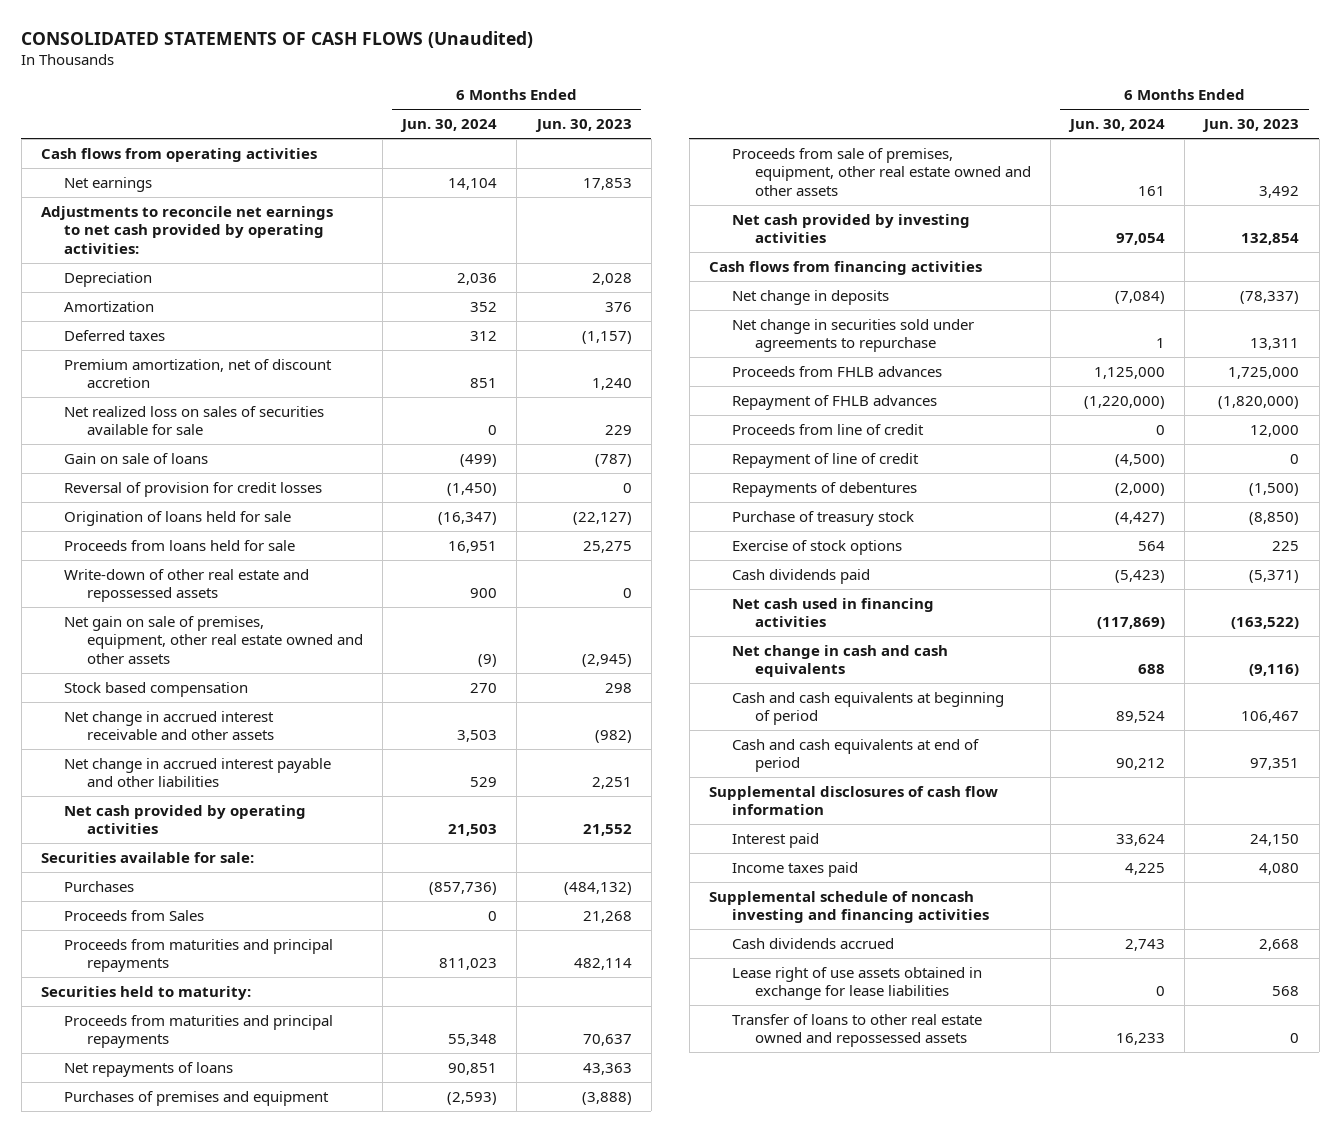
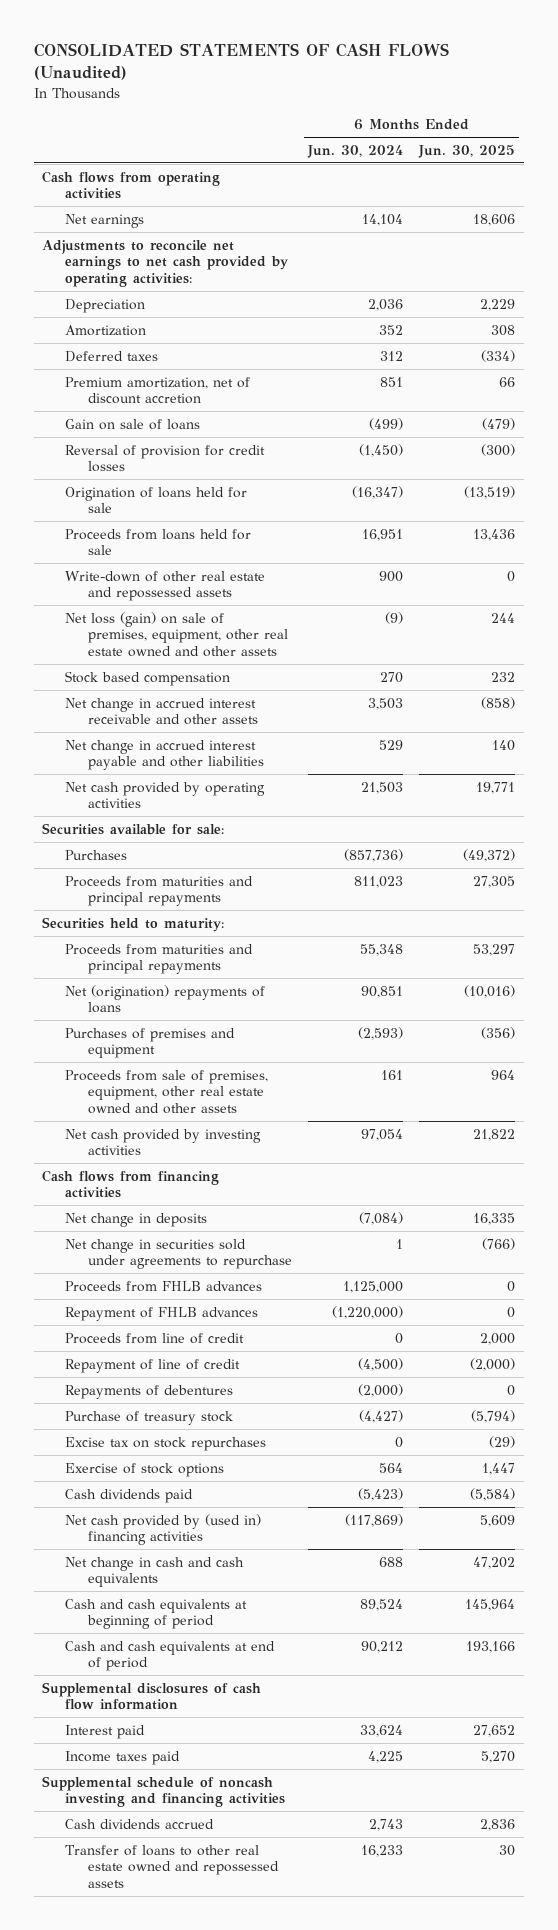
- | 6 Months Ended Jun. 30, 2024 | 6 Months Ended Jun. 30, 2023
+ | 6 Months Ended Jun. 30, 2024 | 6 Months Ended Jun. 30, 2025
- Net realized loss on sales of securities available for sale | 0 | 229
- Net gain on sale of premises, equipment, other real estate owned and other assets | (9) | (2,945)
+ Net loss (gain) on sale of premises, equipment, other real estate owned and other assets | (9) | 244
- Proceeds from Sales | 0 | 21,268
- Net repayments of loans | 90,851 | 43,363
+ Net (origination) repayments of loans | 90,851 | (10,016)
+ Excise tax on stock repurchases | 0 | (29)
- Net cash used in financing activities | (117,869) | (163,522)
+ Net cash provided by (used in) financing activities | (117,869) | 5,609
- Lease right of use assets obtained in exchange for lease liabilities | 0 | 568

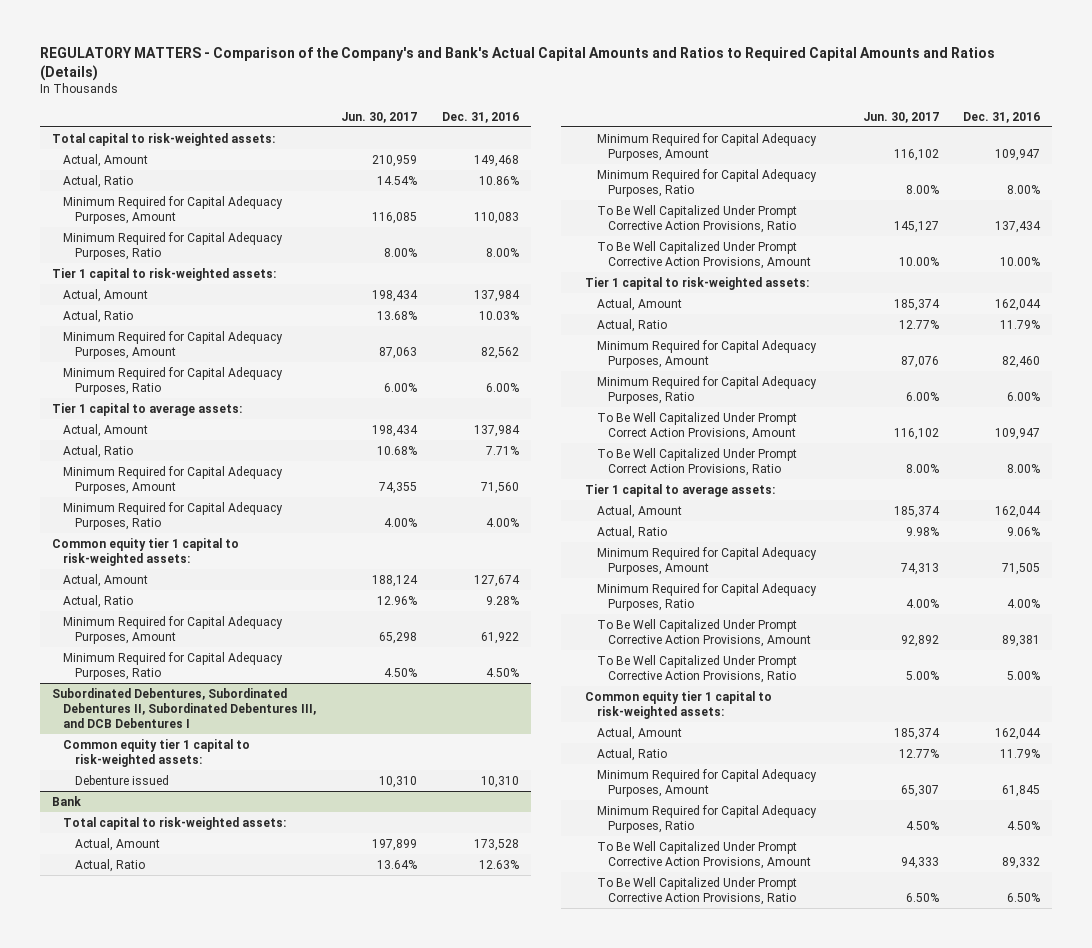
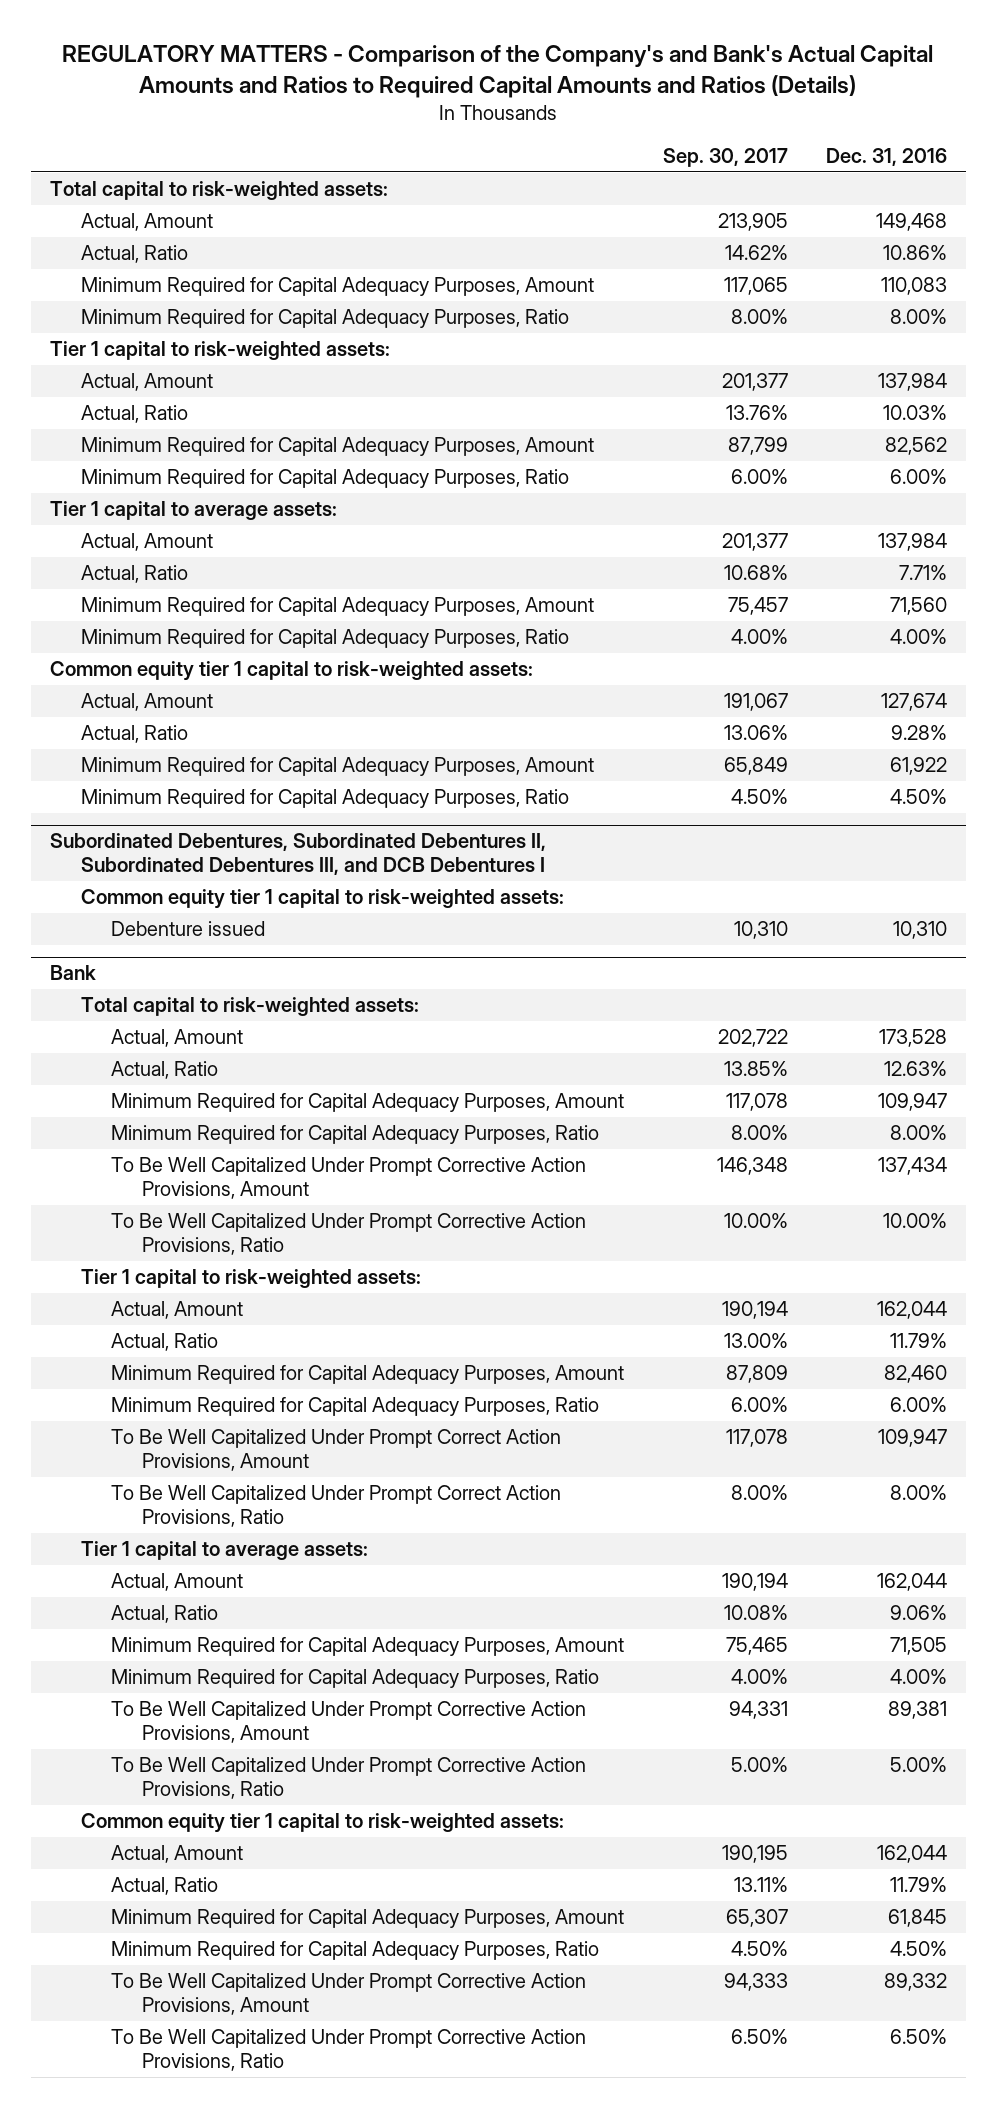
- | Jun. 30, 2017 | Dec. 31, 2016
+ | Sep. 30, 2017 | Dec. 31, 2016
@ Bank
- To Be Well Capitalized Under Prompt Corrective Action Provisions, Ratio | 145,127 | 137,434
- To Be Well Capitalized Under Prompt Corrective Action Provisions, Amount | 10.00% | 10.00%
+ To Be Well Capitalized Under Prompt Corrective Action Provisions, Amount | 146,348 | 137,434
+ To Be Well Capitalized Under Prompt Corrective Action Provisions, Ratio | 10.00% | 10.00%

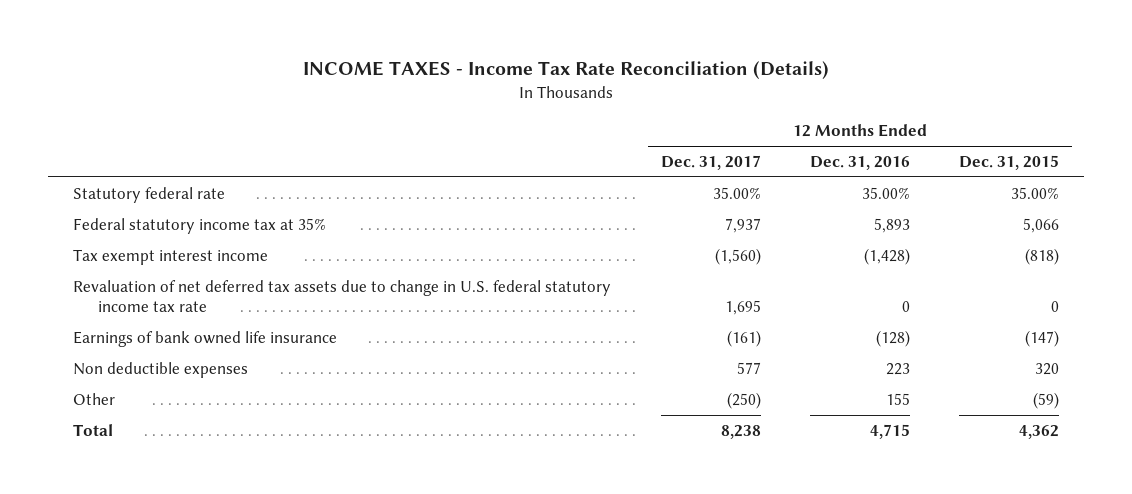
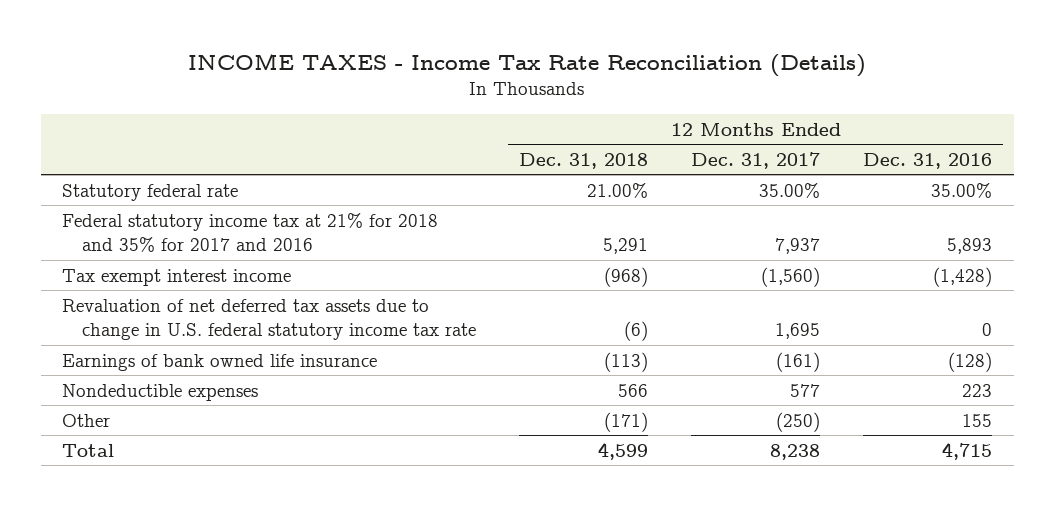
- | 12 Months Ended Dec. 31, 2017 | 12 Months Ended Dec. 31, 2016 | 12 Months Ended Dec. 31, 2015
+ | 12 Months Ended Dec. 31, 2018 | 12 Months Ended Dec. 31, 2017 | 12 Months Ended Dec. 31, 2016
- Federal statutory income tax at 35% | 7,937 | 5,893 | 5,066
+ Federal statutory income tax at 21% for 2018 and 35% for 2017 and 2016 | 5,291 | 7,937 | 5,893
- Non deductible expenses | 577 | 223 | 320
+ Nondeductible expenses | 566 | 577 | 223

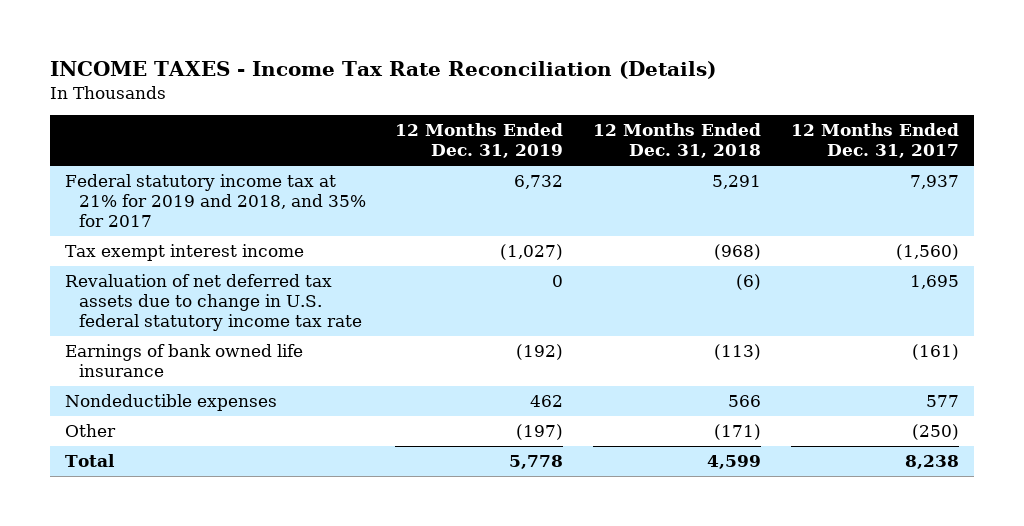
- | 12 Months Ended Dec. 31, 2018 | 12 Months Ended Dec. 31, 2017 | 12 Months Ended Dec. 31, 2016
+ | 12 Months Ended Dec. 31, 2019 | 12 Months Ended Dec. 31, 2018 | 12 Months Ended Dec. 31, 2017
- Statutory federal rate | 21.00% | 35.00% | 35.00%
- Federal statutory income tax at 21% for 2018 and 35% for 2017 and 2016 | 5,291 | 7,937 | 5,893
+ Federal statutory income tax at 21% for 2019 and 2018, and 35% for 2017 | 6,732 | 5,291 | 7,937

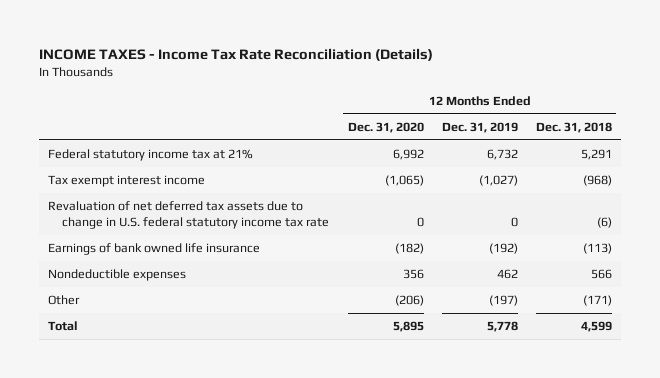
- | 12 Months Ended Dec. 31, 2019 | 12 Months Ended Dec. 31, 2018 | 12 Months Ended Dec. 31, 2017
+ | 12 Months Ended Dec. 31, 2020 | 12 Months Ended Dec. 31, 2019 | 12 Months Ended Dec. 31, 2018
- Federal statutory income tax at 21% for 2019 and 2018, and 35% for 2017 | 6,732 | 5,291 | 7,937
+ Federal statutory income tax at 21% | 6,992 | 6,732 | 5,291

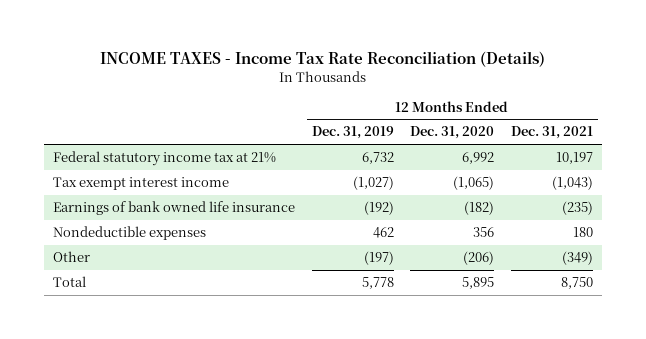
- | 12 Months Ended Dec. 31, 2020 | 12 Months Ended Dec. 31, 2019 | 12 Months Ended Dec. 31, 2018
+ | 12 Months Ended Dec. 31, 2019 | 12 Months Ended Dec. 31, 2020 | 12 Months Ended Dec. 31, 2021
- Revaluation of net deferred tax assets due to change in U.S. federal statutory income tax rate | 0 | 0 | (6)

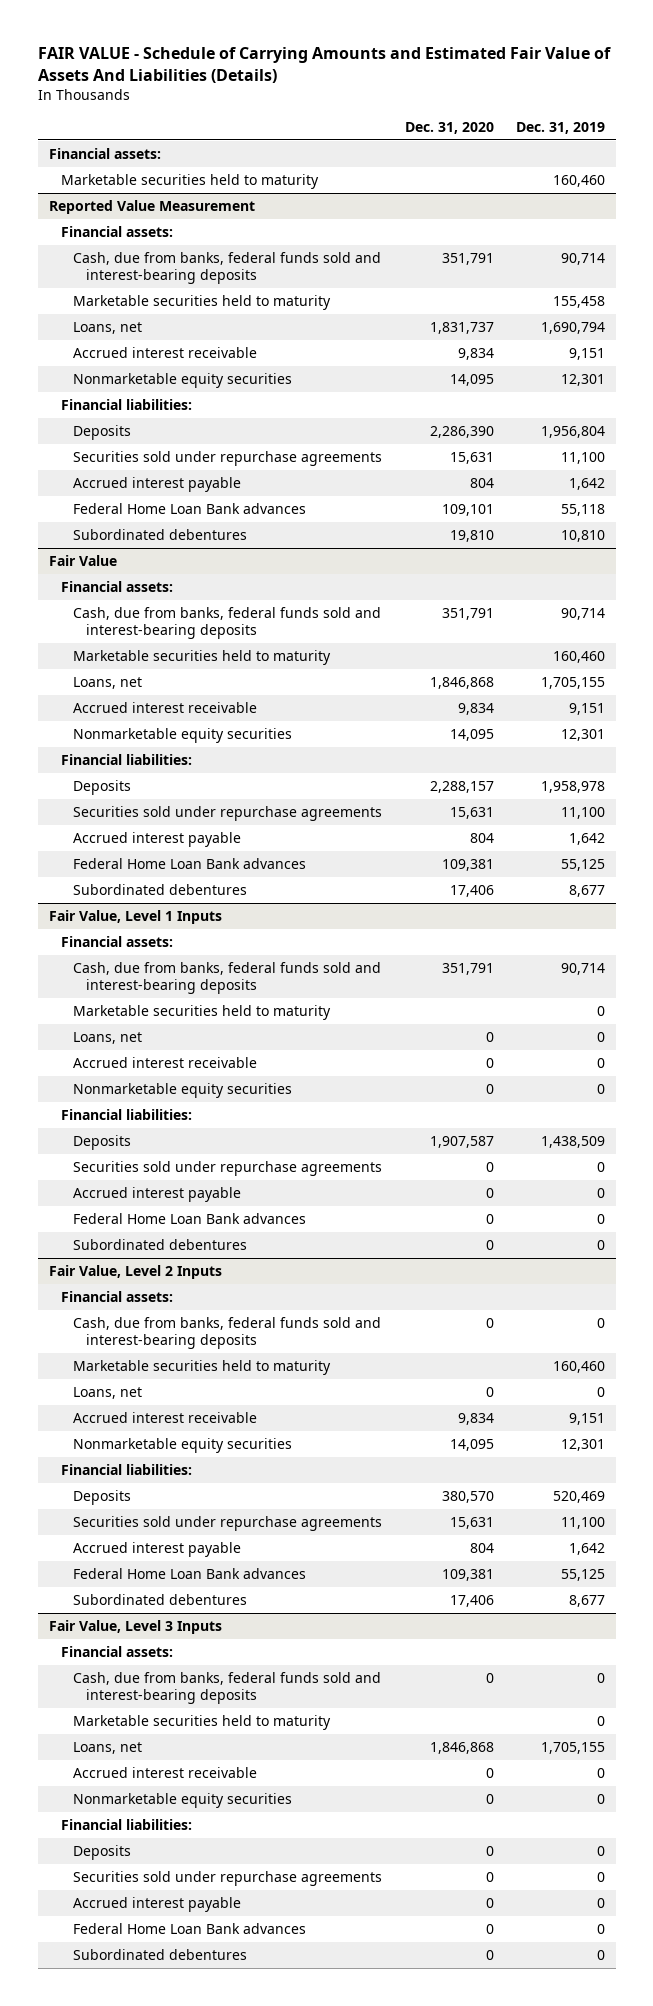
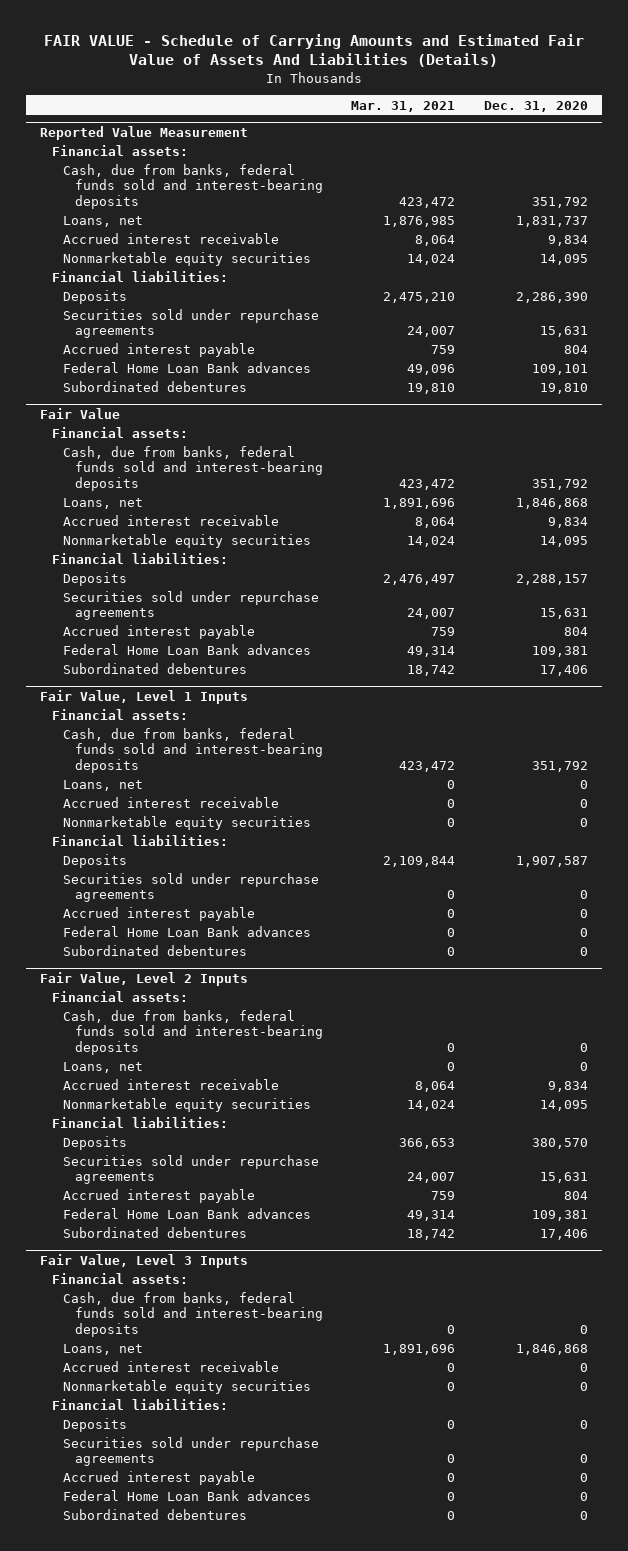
- | Dec. 31, 2020 | Dec. 31, 2019
+ | Mar. 31, 2021 | Dec. 31, 2020
- Financial assets:
- Marketable securities held to maturity | | 160,460
@ Reported Value Measurement
- Cash, due from banks, federal funds sold and interest-bearing deposits | 351,791 | 90,714
- Marketable securities held to maturity | | 155,458
+ Cash, due from banks, federal funds sold and interest-bearing deposits | 423,472 | 351,792
@ Fair Value
- Cash, due from banks, federal funds sold and interest-bearing deposits | 351,791 | 90,714
- Marketable securities held to maturity | | 160,460
+ Cash, due from banks, federal funds sold and interest-bearing deposits | 423,472 | 351,792
@ Fair Value, Level 1 Inputs
- Cash, due from banks, federal funds sold and interest-bearing deposits | 351,791 | 90,714
- Marketable securities held to maturity | | 0
+ Cash, due from banks, federal funds sold and interest-bearing deposits | 423,472 | 351,792
@ Fair Value, Level 2 Inputs
- Marketable securities held to maturity | | 160,460
@ Fair Value, Level 3 Inputs
- Marketable securities held to maturity | | 0

